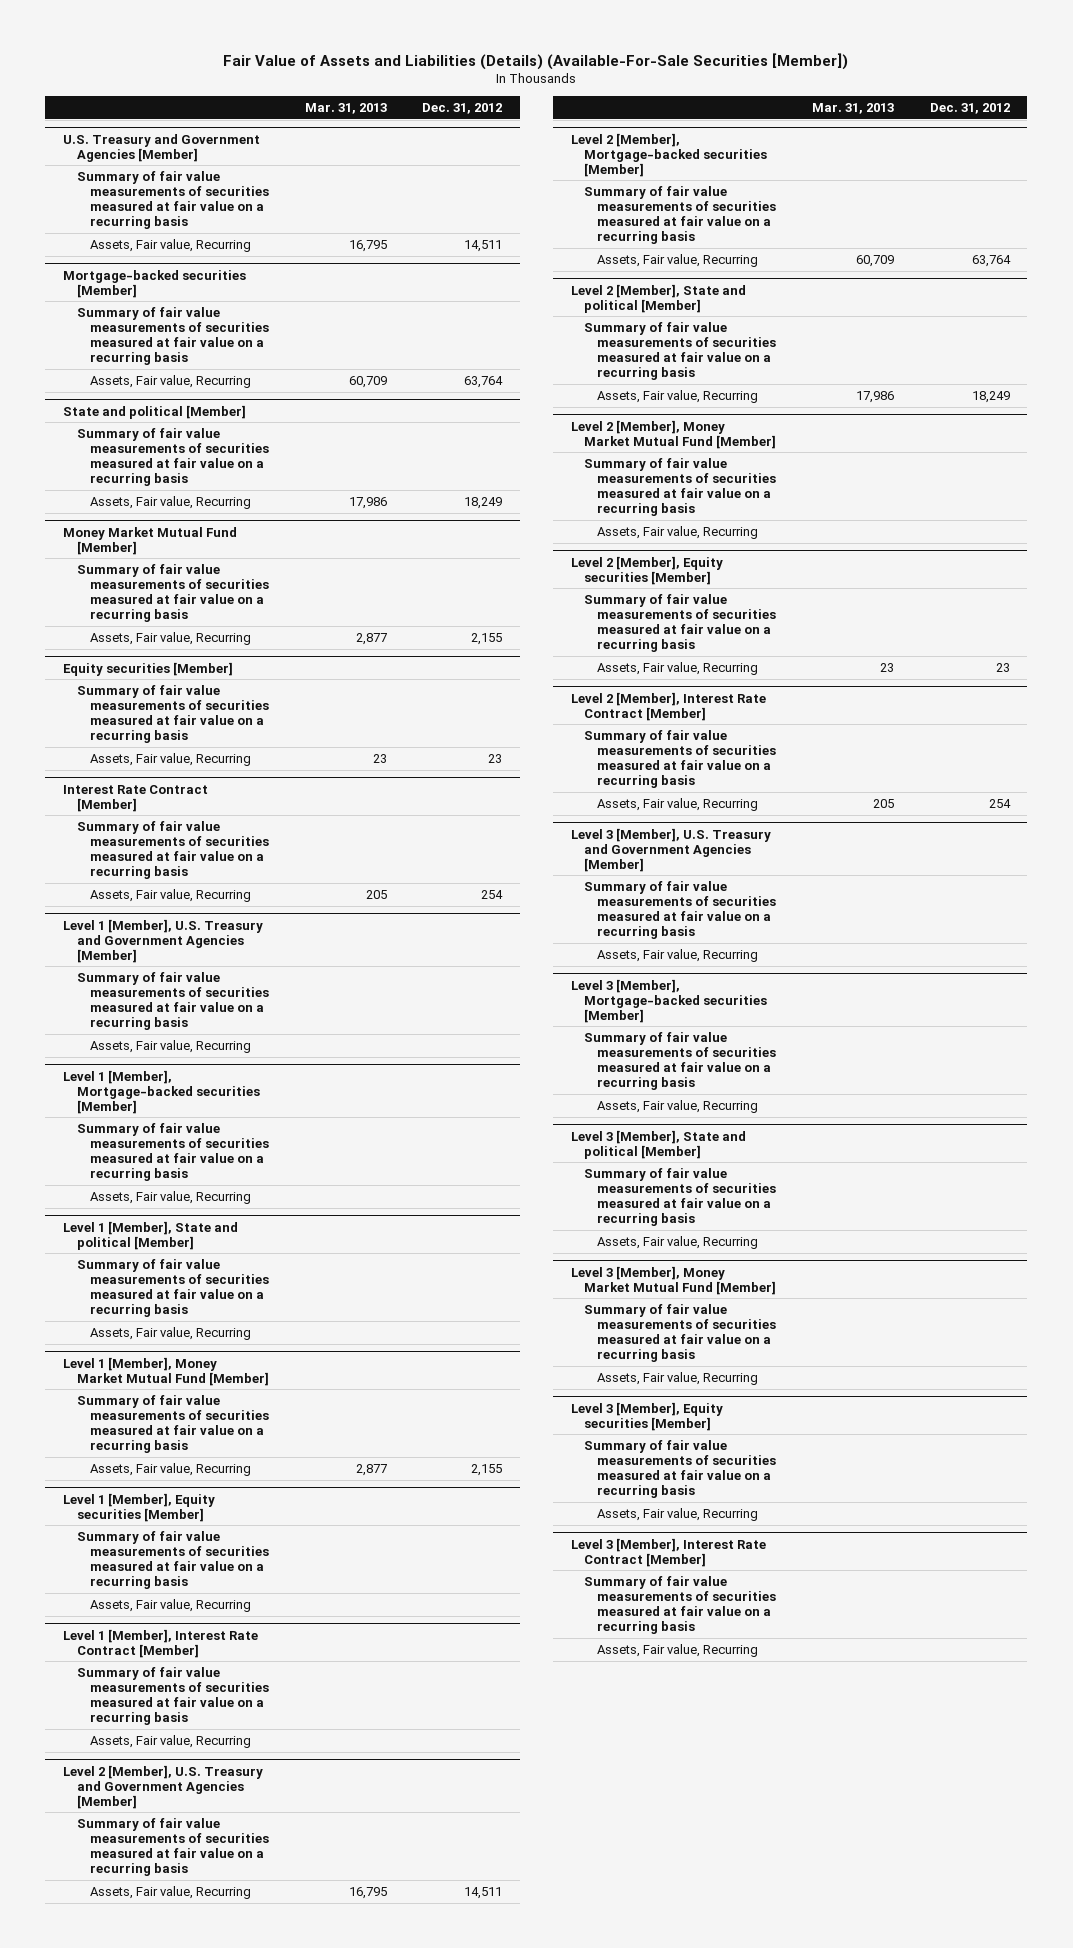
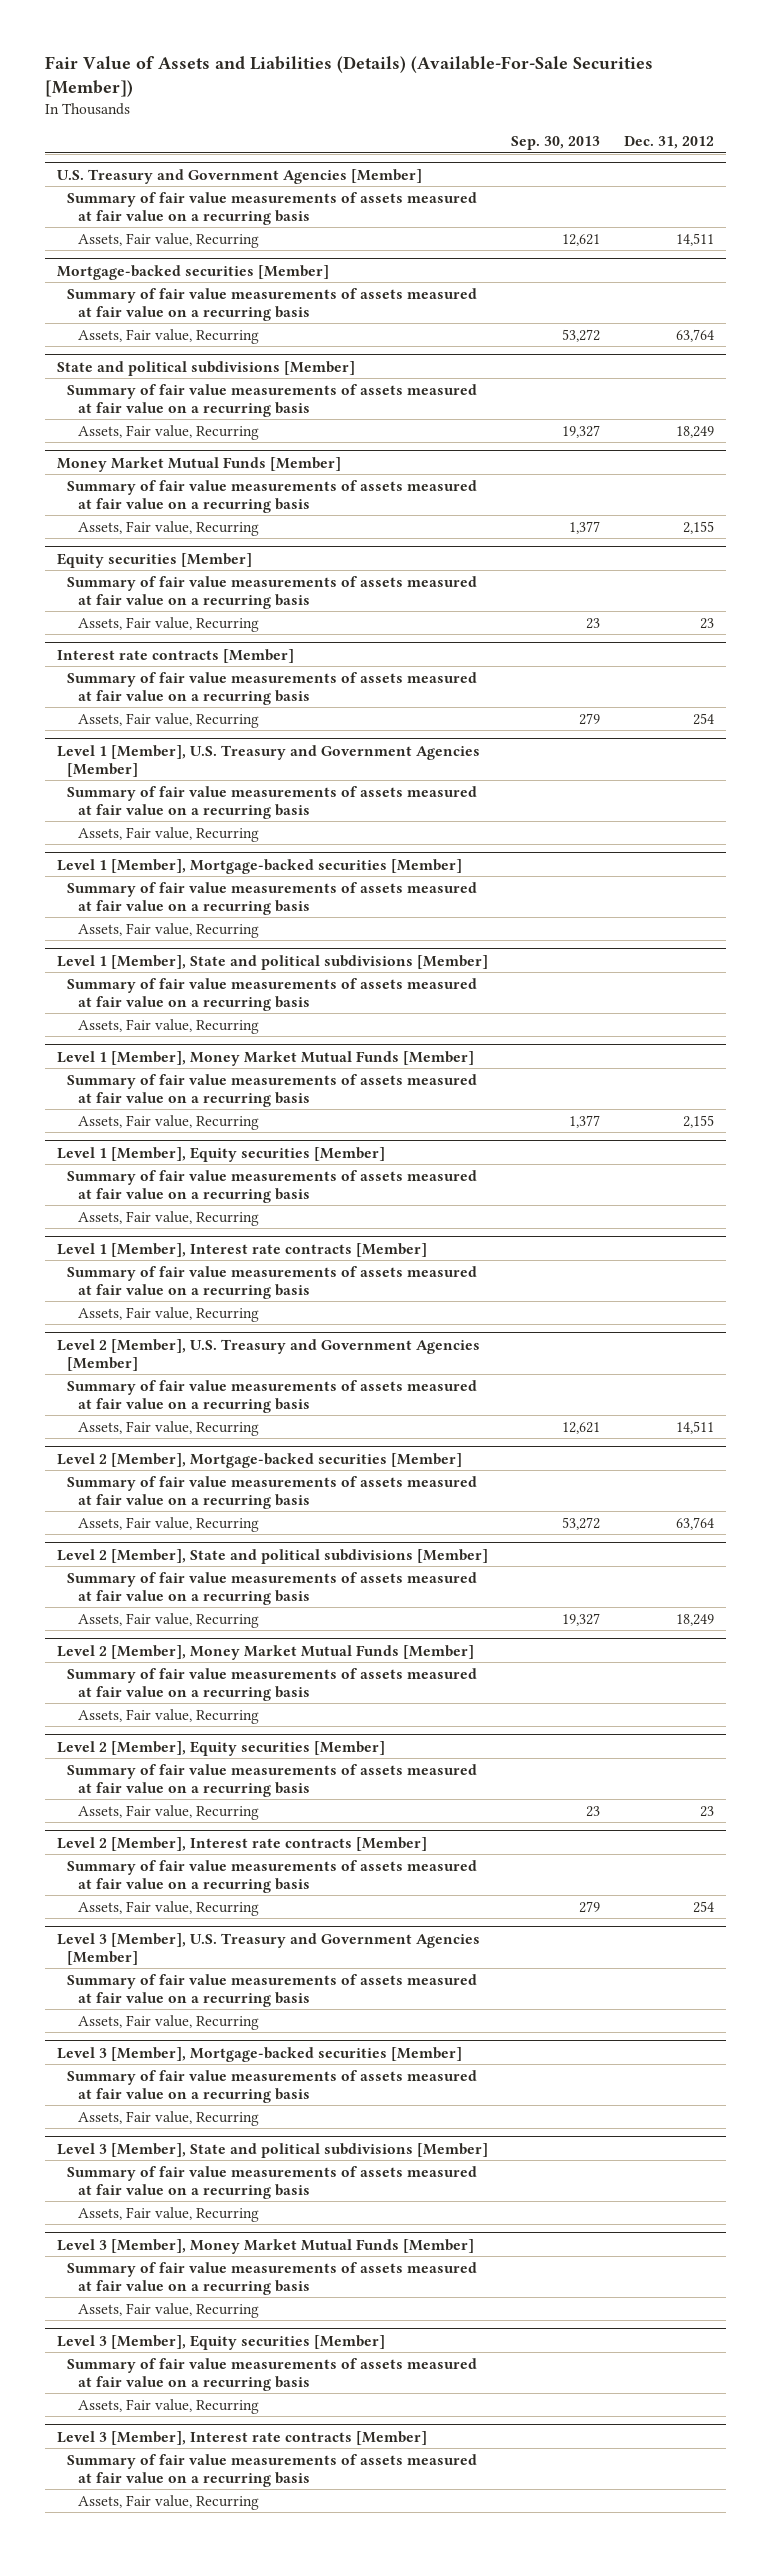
- | Mar. 31, 2013 | Dec. 31, 2012
+ | Sep. 30, 2013 | Dec. 31, 2012
@ U.S. Treasury and Government Agencies [Member]
- Summary of fair value measurements of securities measured at fair value on a recurring basis
+ Summary of fair value measurements of assets measured at fair value on a recurring basis
@ Mortgage-backed securities [Member]
- Summary of fair value measurements of securities measured at fair value on a recurring basis
+ Summary of fair value measurements of assets measured at fair value on a recurring basis
- State and political [Member]
- Summary of fair value measurements of securities measured at fair value on a recurring basis
+ State and political subdivisions [Member]
+ Summary of fair value measurements of assets measured at fair value on a recurring basis
- Money Market Mutual Fund [Member]
- Summary of fair value measurements of securities measured at fair value on a recurring basis
+ Money Market Mutual Funds [Member]
+ Summary of fair value measurements of assets measured at fair value on a recurring basis
@ Equity securities [Member]
- Summary of fair value measurements of securities measured at fair value on a recurring basis
+ Summary of fair value measurements of assets measured at fair value on a recurring basis
- Interest Rate Contract [Member]
- Summary of fair value measurements of securities measured at fair value on a recurring basis
+ Interest rate contracts [Member]
+ Summary of fair value measurements of assets measured at fair value on a recurring basis
@ Level 1 [Member], U.S. Treasury and Government Agencies [Member]
- Summary of fair value measurements of securities measured at fair value on a recurring basis
+ Summary of fair value measurements of assets measured at fair value on a recurring basis
@ Level 1 [Member], Mortgage-backed securities [Member]
- Summary of fair value measurements of securities measured at fair value on a recurring basis
+ Summary of fair value measurements of assets measured at fair value on a recurring basis
- Level 1 [Member], State and political [Member]
- Summary of fair value measurements of securities measured at fair value on a recurring basis
+ Level 1 [Member], State and political subdivisions [Member]
+ Summary of fair value measurements of assets measured at fair value on a recurring basis
- Level 1 [Member], Money Market Mutual Fund [Member]
- Summary of fair value measurements of securities measured at fair value on a recurring basis
+ Level 1 [Member], Money Market Mutual Funds [Member]
+ Summary of fair value measurements of assets measured at fair value on a recurring basis
@ Level 1 [Member], Equity securities [Member]
- Summary of fair value measurements of securities measured at fair value on a recurring basis
+ Summary of fair value measurements of assets measured at fair value on a recurring basis
- Level 1 [Member], Interest Rate Contract [Member]
- Summary of fair value measurements of securities measured at fair value on a recurring basis
+ Level 1 [Member], Interest rate contracts [Member]
+ Summary of fair value measurements of assets measured at fair value on a recurring basis
@ Level 2 [Member], U.S. Treasury and Government Agencies [Member]
- Summary of fair value measurements of securities measured at fair value on a recurring basis
+ Summary of fair value measurements of assets measured at fair value on a recurring basis
@ Level 2 [Member], Mortgage-backed securities [Member]
- Summary of fair value measurements of securities measured at fair value on a recurring basis
+ Summary of fair value measurements of assets measured at fair value on a recurring basis
- Level 2 [Member], State and political [Member]
- Summary of fair value measurements of securities measured at fair value on a recurring basis
+ Level 2 [Member], State and political subdivisions [Member]
+ Summary of fair value measurements of assets measured at fair value on a recurring basis
- Level 2 [Member], Money Market Mutual Fund [Member]
- Summary of fair value measurements of securities measured at fair value on a recurring basis
+ Level 2 [Member], Money Market Mutual Funds [Member]
+ Summary of fair value measurements of assets measured at fair value on a recurring basis
@ Level 2 [Member], Equity securities [Member]
- Summary of fair value measurements of securities measured at fair value on a recurring basis
+ Summary of fair value measurements of assets measured at fair value on a recurring basis
- Level 2 [Member], Interest Rate Contract [Member]
- Summary of fair value measurements of securities measured at fair value on a recurring basis
+ Level 2 [Member], Interest rate contracts [Member]
+ Summary of fair value measurements of assets measured at fair value on a recurring basis
@ Level 3 [Member], U.S. Treasury and Government Agencies [Member]
- Summary of fair value measurements of securities measured at fair value on a recurring basis
+ Summary of fair value measurements of assets measured at fair value on a recurring basis
@ Level 3 [Member], Mortgage-backed securities [Member]
- Summary of fair value measurements of securities measured at fair value on a recurring basis
+ Summary of fair value measurements of assets measured at fair value on a recurring basis
- Level 3 [Member], State and political [Member]
- Summary of fair value measurements of securities measured at fair value on a recurring basis
+ Level 3 [Member], State and political subdivisions [Member]
+ Summary of fair value measurements of assets measured at fair value on a recurring basis
- Level 3 [Member], Money Market Mutual Fund [Member]
- Summary of fair value measurements of securities measured at fair value on a recurring basis
+ Level 3 [Member], Money Market Mutual Funds [Member]
+ Summary of fair value measurements of assets measured at fair value on a recurring basis
@ Level 3 [Member], Equity securities [Member]
- Summary of fair value measurements of securities measured at fair value on a recurring basis
+ Summary of fair value measurements of assets measured at fair value on a recurring basis
- Level 3 [Member], Interest Rate Contract [Member]
- Summary of fair value measurements of securities measured at fair value on a recurring basis
+ Level 3 [Member], Interest rate contracts [Member]
+ Summary of fair value measurements of assets measured at fair value on a recurring basis

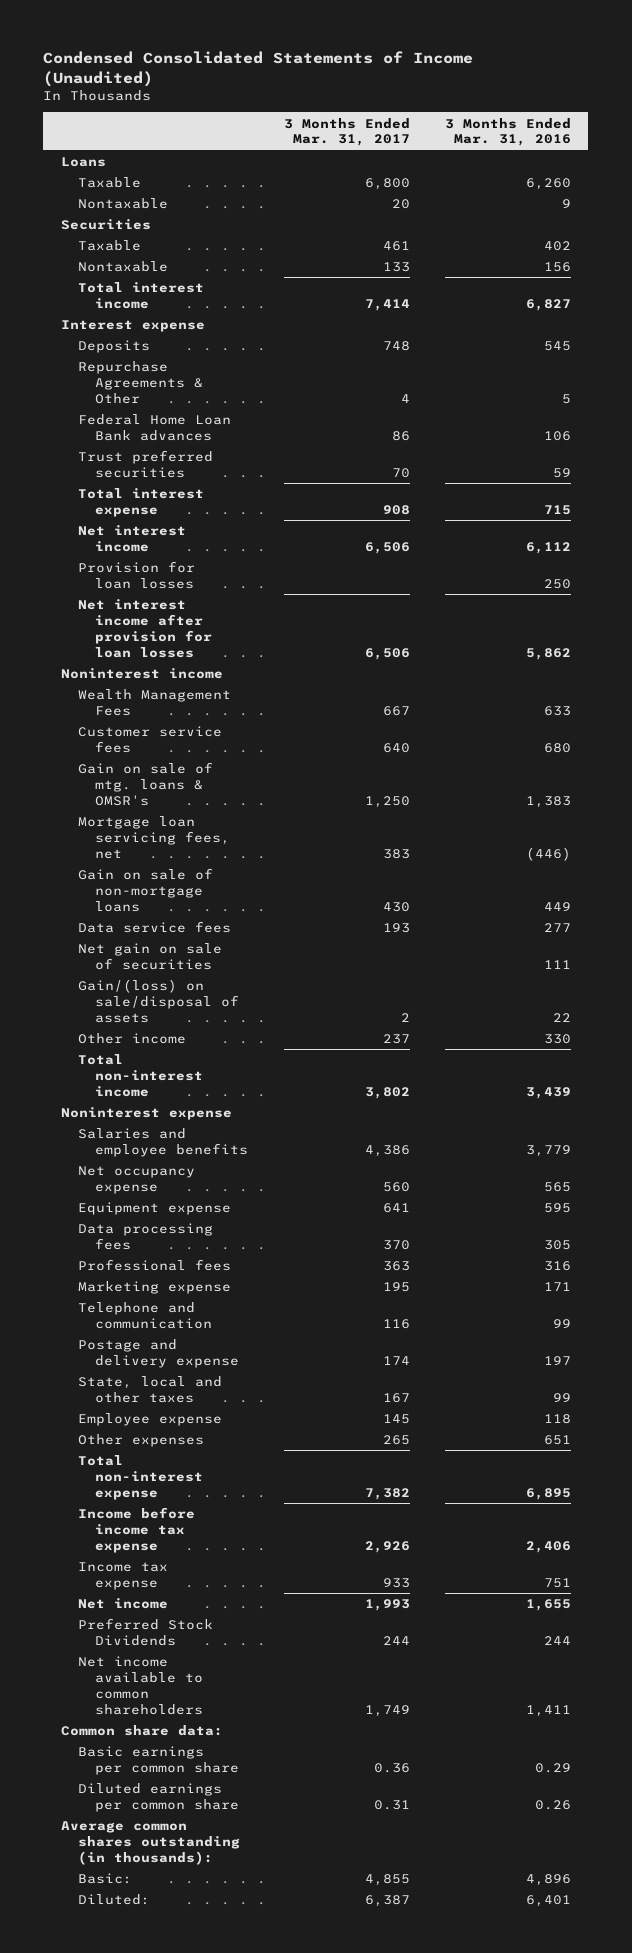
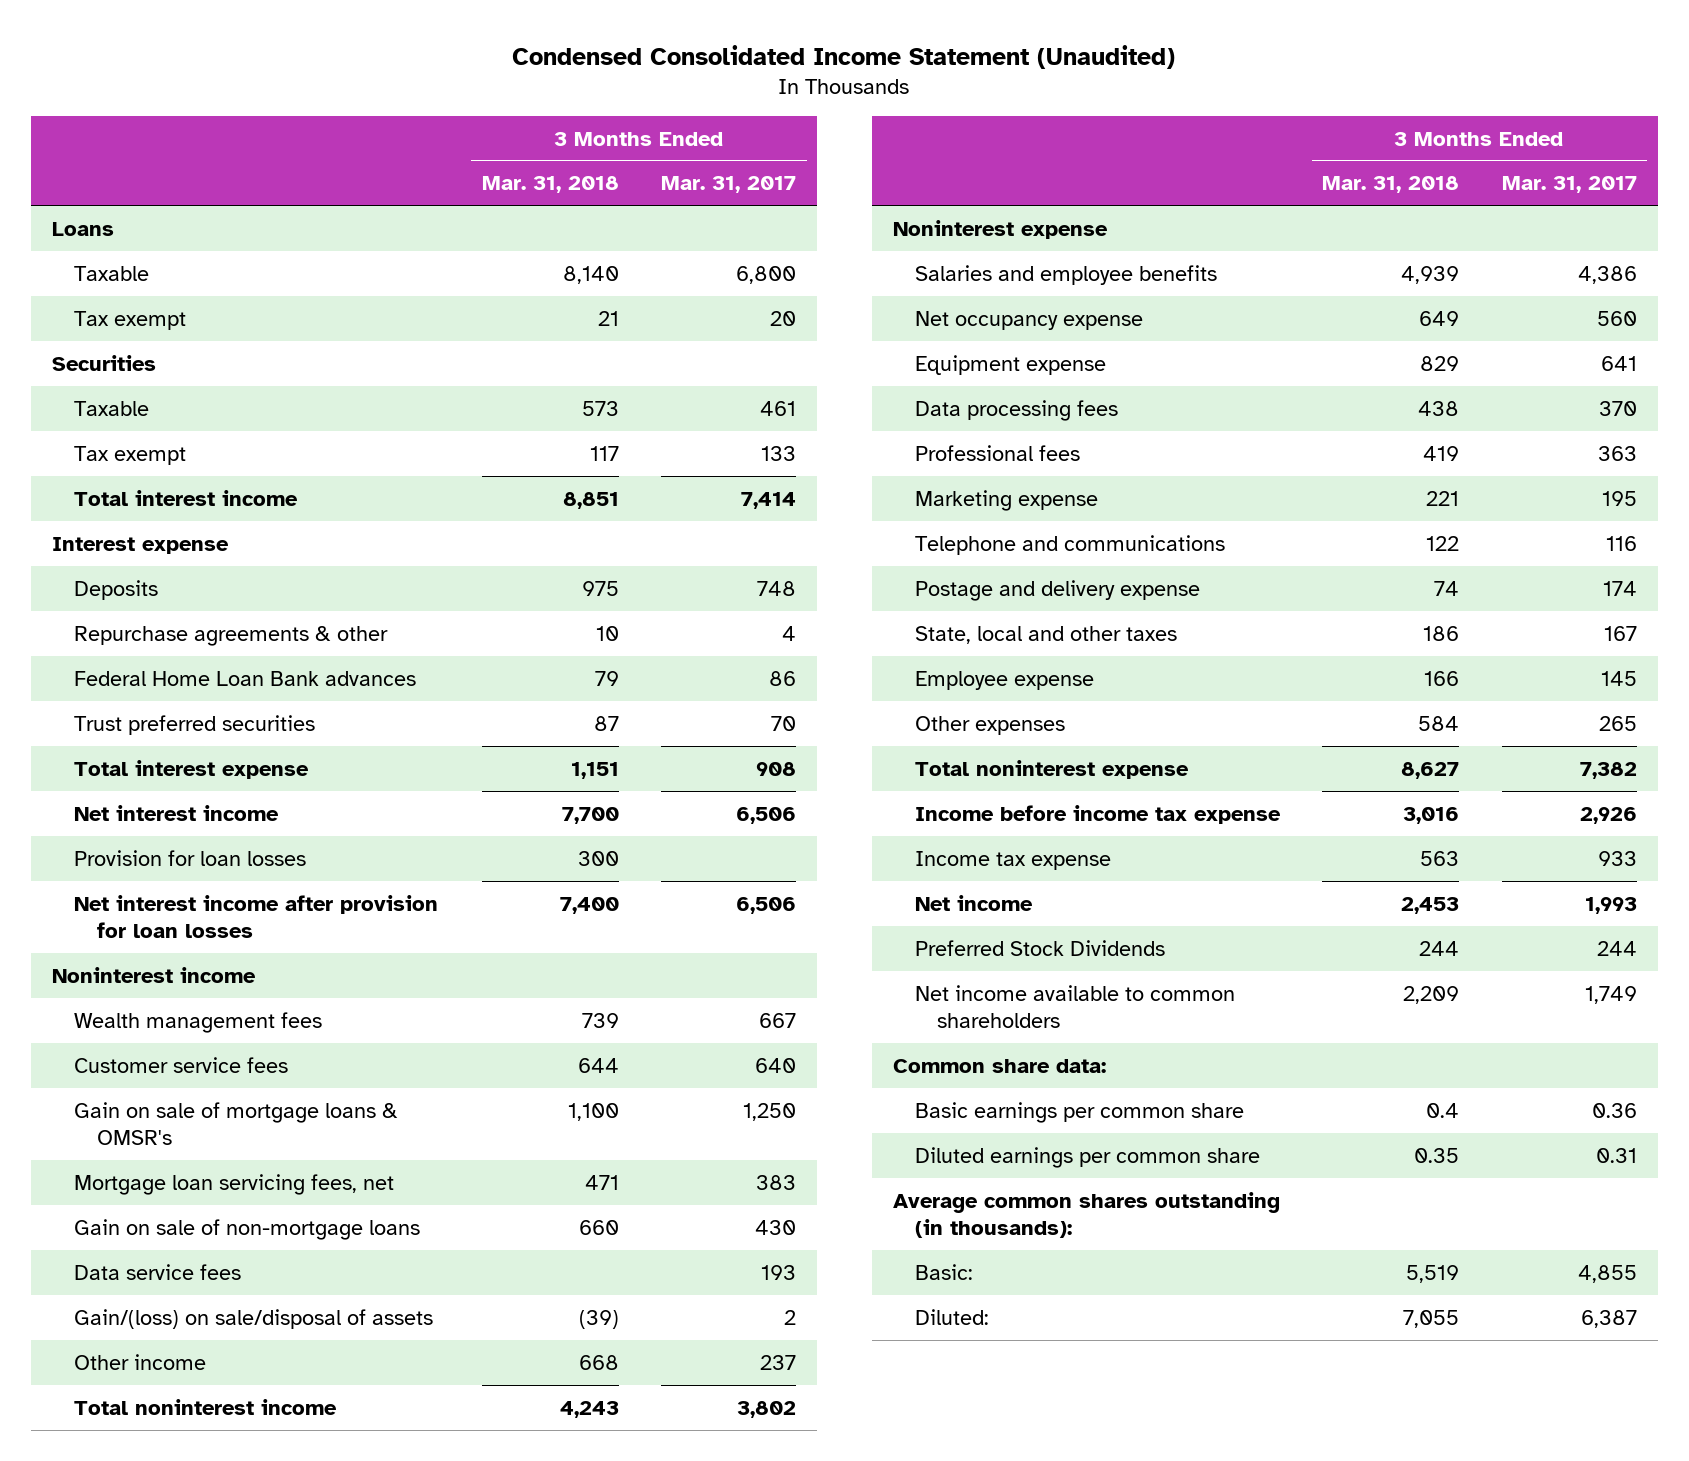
- Condensed Consolidated Statements of Income (Unaudited)
+ Condensed Consolidated Income Statement (Unaudited)
- | 3 Months Ended Mar. 31, 2017 | 3 Months Ended Mar. 31, 2016
+ | 3 Months Ended Mar. 31, 2018 | 3 Months Ended Mar. 31, 2017
- Nontaxable | 20 | 9
+ Tax exempt | 21 | 20
- Nontaxable | 133 | 156
+ Tax exempt | 117 | 133
- Repurchase Agreements & Other | 4 | 5
+ Repurchase agreements & other | 10 | 4
- Wealth Management Fees | 667 | 633
+ Wealth management fees | 739 | 667
- Gain on sale of mtg. loans & OMSR's | 1,250 | 1,383
+ Gain on sale of mortgage loans & OMSR's | 1,100 | 1,250
- Net gain on sale of securities | | 111
- Total non-interest income | 3,802 | 3,439
+ Total noninterest income | 4,243 | 3,802
- Telephone and communication | 116 | 99
+ Telephone and communications | 122 | 116
- Total non-interest expense | 7,382 | 6,895
+ Total noninterest expense | 8,627 | 7,382

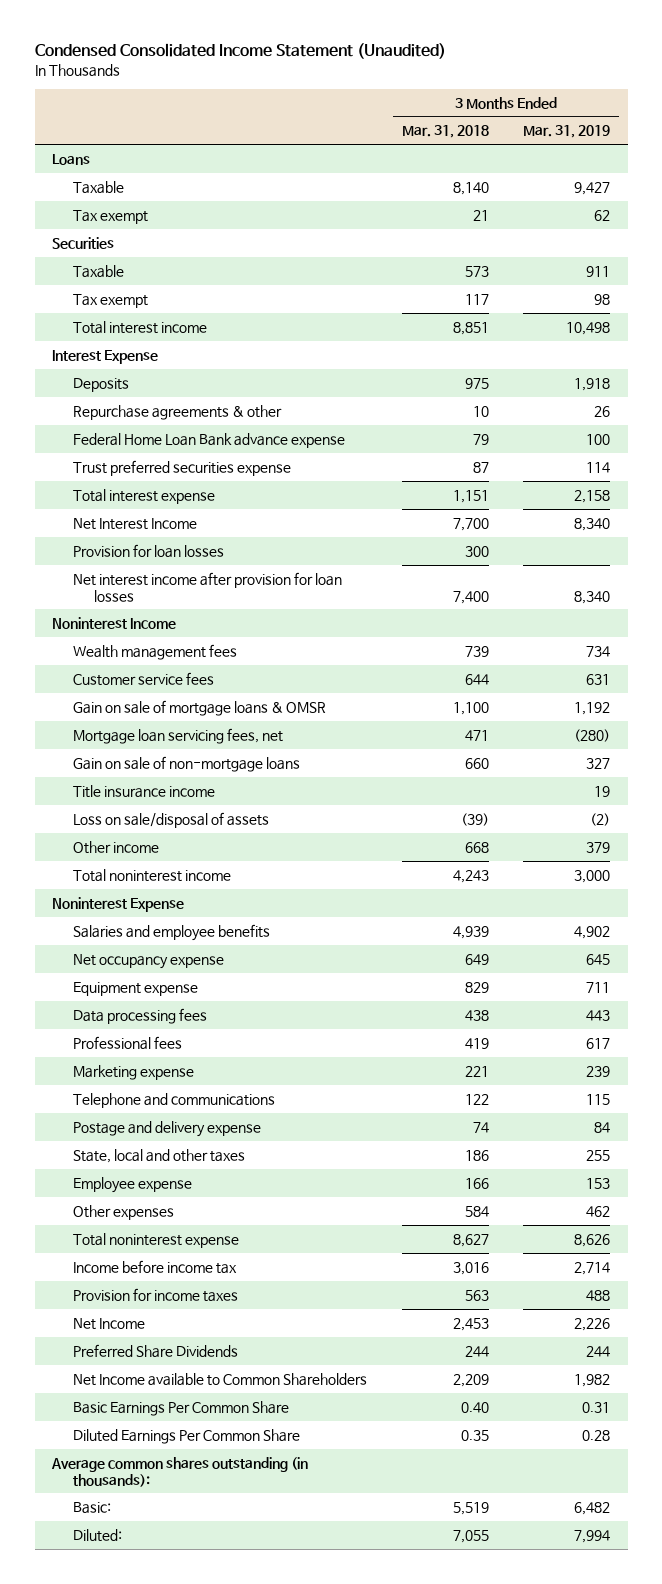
- | 3 Months Ended Mar. 31, 2018 | 3 Months Ended Mar. 31, 2017
+ | 3 Months Ended Mar. 31, 2018 | 3 Months Ended Mar. 31, 2019
- Interest expense
+ Interest Expense
- Federal Home Loan Bank advances | 79 | 86
- Trust preferred securities | 87 | 70
+ Federal Home Loan Bank advance expense | 79 | 100
+ Trust preferred securities expense | 87 | 114
- Net interest income | 7,700 | 6,506
+ Net Interest Income | 7,700 | 8,340
- Noninterest income
+ Noninterest Income
- Gain on sale of mortgage loans & OMSR's | 1,100 | 1,250
+ Gain on sale of mortgage loans & OMSR | 1,100 | 1,192
- Data service fees | | 193
- Gain/(loss) on sale/disposal of assets | (39) | 2
+ Title insurance income | | 19
+ Loss on sale/disposal of assets | (39) | (2)
- Noninterest expense
+ Noninterest Expense
- Income before income tax expense | 3,016 | 2,926
- Income tax expense | 563 | 933
- Net income | 2,453 | 1,993
- Preferred Stock Dividends | 244 | 244
- Net income available to common shareholders | 2,209 | 1,749
- Common share data:
- Basic earnings per common share | 0.4 | 0.36
- Diluted earnings per common share | 0.35 | 0.31
+ Income before income tax | 3,016 | 2,714
+ Provision for income taxes | 563 | 488
+ Net Income | 2,453 | 2,226
+ Preferred Share Dividends | 244 | 244
+ Net Income available to Common Shareholders | 2,209 | 1,982
+ Basic Earnings Per Common Share | 0.40 | 0.31
+ Diluted Earnings Per Common Share | 0.35 | 0.28

